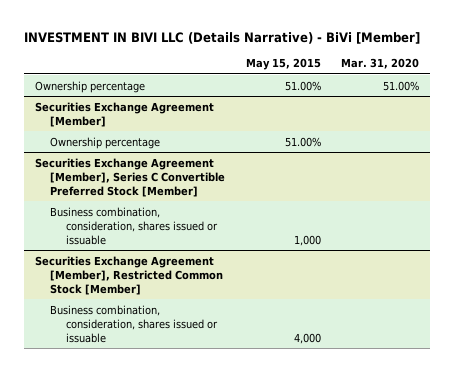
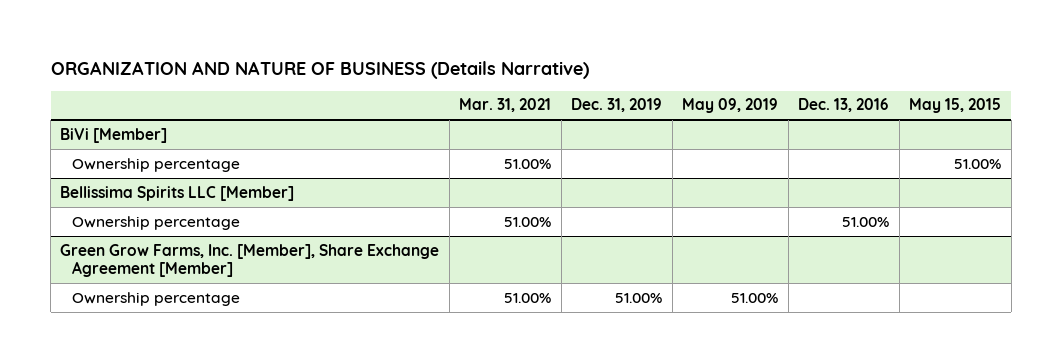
- INVESTMENT IN BIVI LLC (Details Narrative) - BiVi [Member]
+ ORGANIZATION AND NATURE OF BUSINESS (Details Narrative)
- | May 15, 2015 | Mar. 31, 2020
+ | Mar. 31, 2021 | Dec. 31, 2019 | May 09, 2019 | Dec. 13, 2016 | May 15, 2015
- Ownership percentage | 51.00% | 51.00%
- Securities Exchange Agreement [Member]
+ BiVi [Member]
- Securities Exchange Agreement [Member], Series C Convertible Preferred Stock [Member]
- Business combination, consideration, shares issued or issuable | 1,000 |
- Securities Exchange Agreement [Member], Restricted Common Stock [Member]
- Business combination, consideration, shares issued or issuable | 4,000 |
+ Bellissima Spirits LLC [Member]
+ Ownership percentage | 51.00% | | | 51.00% |
+ Green Grow Farms, Inc. [Member], Share Exchange Agreement [Member]
+ Ownership percentage | 51.00% | 51.00% | 51.00% | |

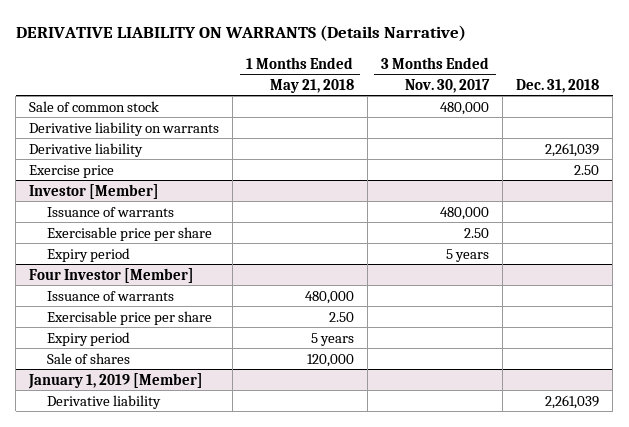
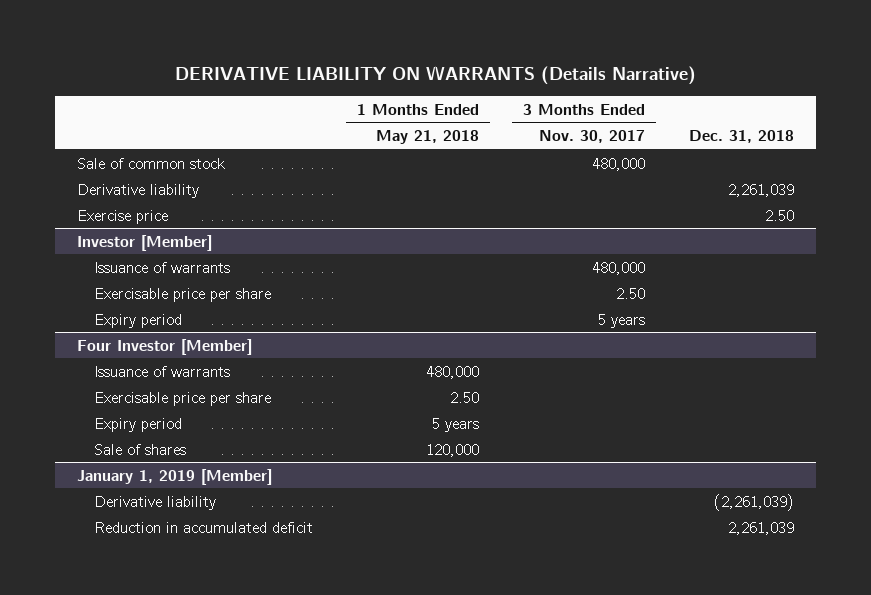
- Derivative liability on warrants
@ January 1, 2019 [Member]
- Derivative liability | | | 2,261,039
+ Derivative liability | | | (2,261,039)
+ Reduction in accumulated deficit | | | 2,261,039

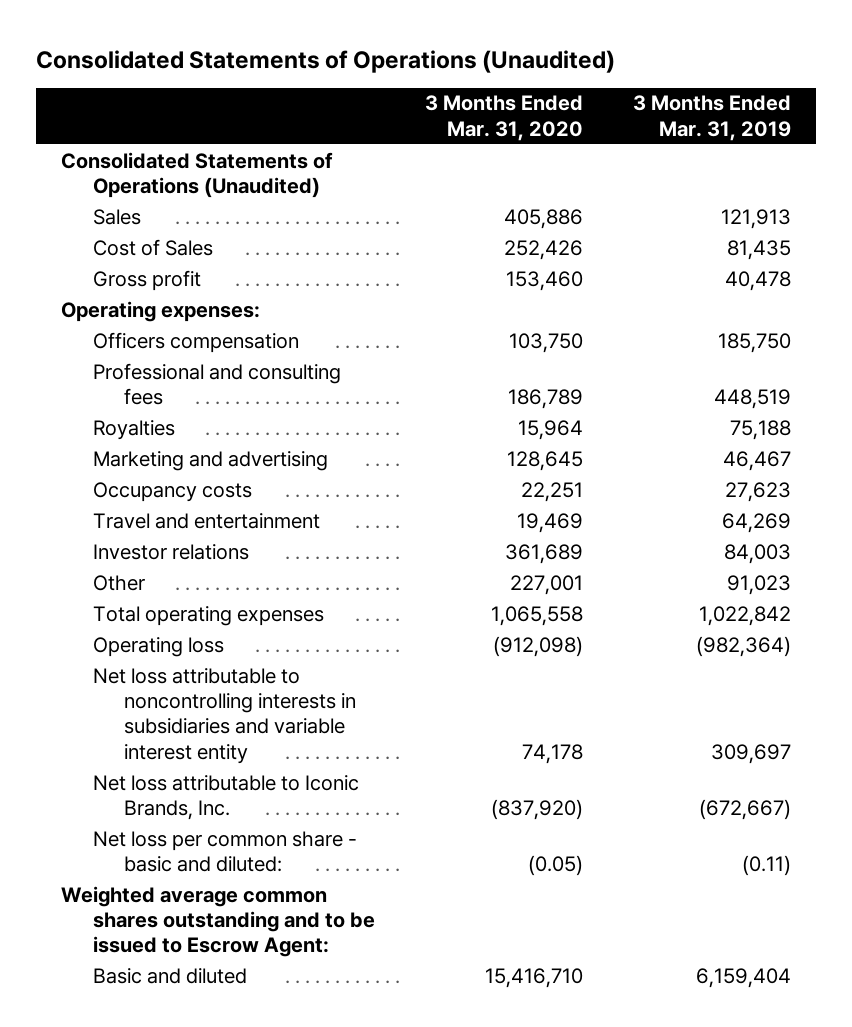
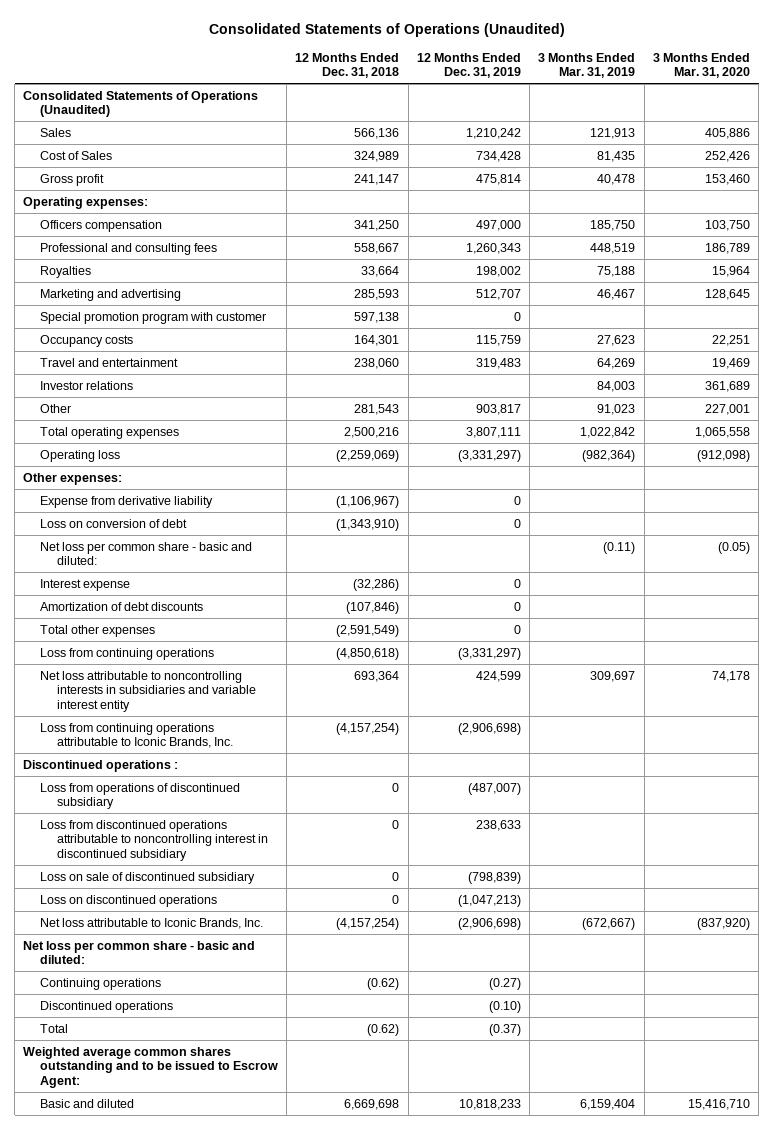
- | 3 Months Ended Mar. 31, 2020 | 3 Months Ended Mar. 31, 2019
+ | 12 Months Ended Dec. 31, 2018 | 12 Months Ended Dec. 31, 2019 | 3 Months Ended Mar. 31, 2019 | 3 Months Ended Mar. 31, 2020
+ Special promotion program with customer | 597,138 | 0 | |
+ Other expenses:
+ Expense from derivative liability | (1,106,967) | 0 | |
+ Loss on conversion of debt | (1,343,910) | 0 | |
moved up: Net loss per common share - basic and diluted: | | | (0.11) | (0.05)
+ Interest expense | (32,286) | 0 | |
+ Amortization of debt discounts | (107,846) | 0 | |
+ Total other expenses | (2,591,549) | 0 | |
+ Loss from continuing operations | (4,850,618) | (3,331,297) | |
+ Loss from continuing operations attributable to Iconic Brands, Inc. | (4,157,254) | (2,906,698) | |
+ Discontinued operations :
+ Loss from operations of discontinued subsidiary | 0 | (487,007) | |
+ Loss from discontinued operations attributable to noncontrolling interest in discontinued subsidiary | 0 | 238,633 | |
+ Loss on sale of discontinued subsidiary | 0 | (798,839) | |
+ Loss on discontinued operations | 0 | (1,047,213) | |
+ Net loss per common share - basic and diluted:
+ Continuing operations | (0.62) | (0.27) | |
+ Discontinued operations | | (0.10) | |
+ Total | (0.62) | (0.37) | |

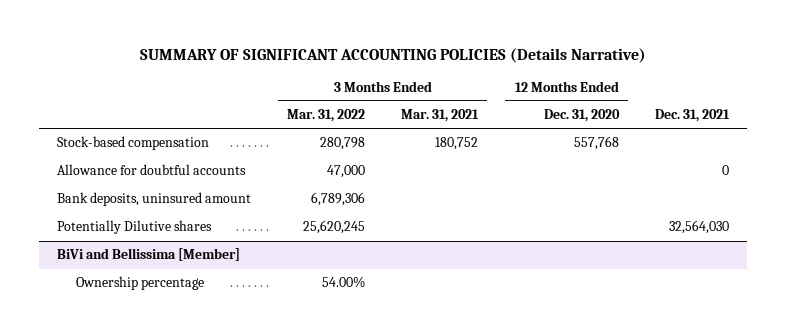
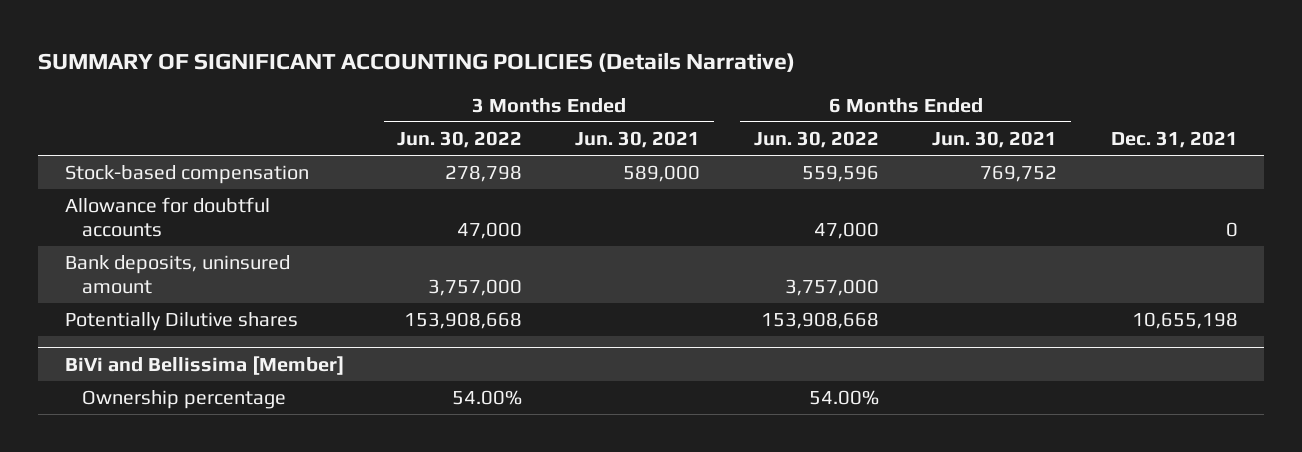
- | 3 Months Ended Mar. 31, 2022 | 3 Months Ended Mar. 31, 2021 | 12 Months Ended Dec. 31, 2020 | Dec. 31, 2021
+ | 3 Months Ended Jun. 30, 2022 | 3 Months Ended Jun. 30, 2021 | 6 Months Ended Jun. 30, 2022 | 6 Months Ended Jun. 30, 2021 | Dec. 31, 2021
- Potentially Dilutive shares | 25,620,245 | | | 32,564,030
+ Potentially Dilutive shares | 153,908,668 | | 153,908,668 | | 10,655,198

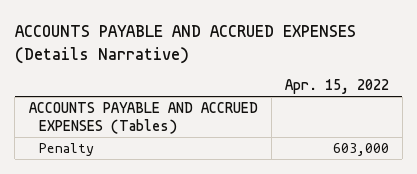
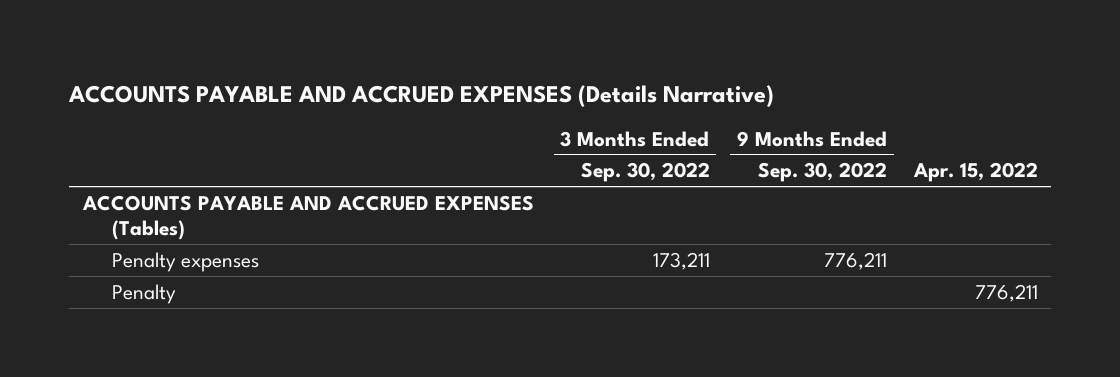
- | Apr. 15, 2022
+ | 3 Months Ended Sep. 30, 2022 | 9 Months Ended Sep. 30, 2022 | Apr. 15, 2022
- Penalty | 603,000
+ Penalty expenses | 173,211 | 776,211 |
+ Penalty | | | 776,211

